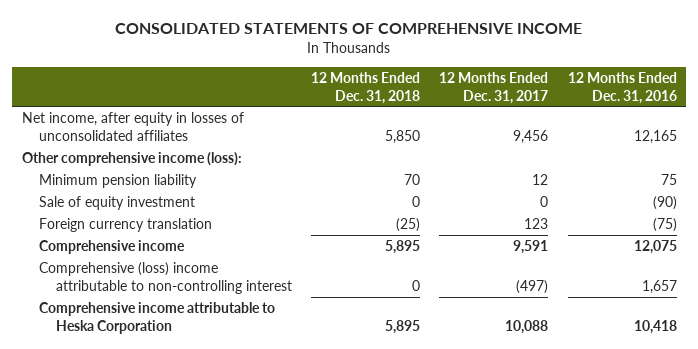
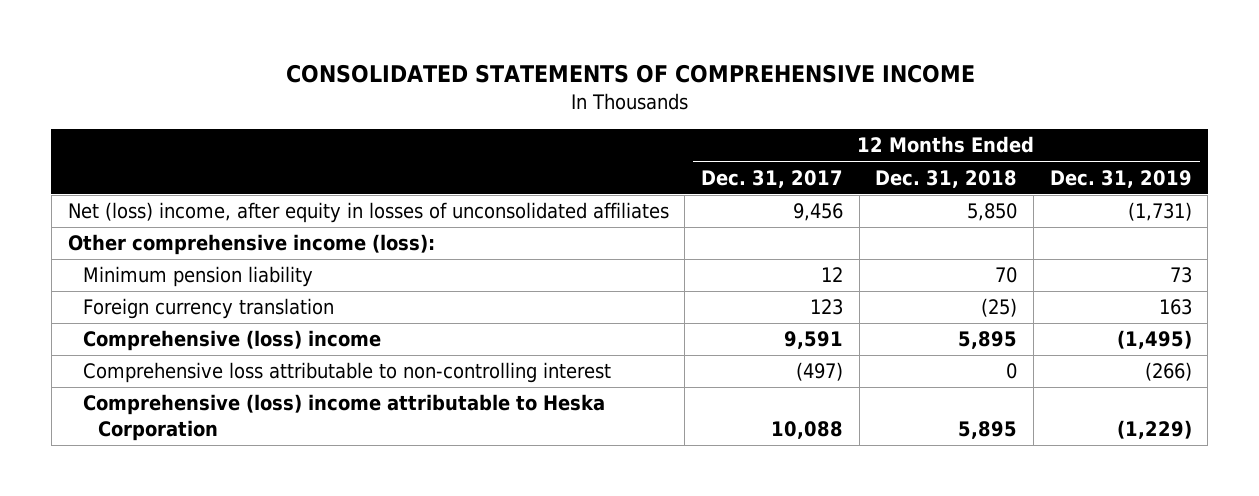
- | 12 Months Ended Dec. 31, 2018 | 12 Months Ended Dec. 31, 2017 | 12 Months Ended Dec. 31, 2016
+ | 12 Months Ended Dec. 31, 2017 | 12 Months Ended Dec. 31, 2018 | 12 Months Ended Dec. 31, 2019
- Net income, after equity in losses of unconsolidated affiliates | 5,850 | 9,456 | 12,165
+ Net (loss) income, after equity in losses of unconsolidated affiliates | 9,456 | 5,850 | (1,731)
- Sale of equity investment | 0 | 0 | (90)
- Comprehensive income | 5,895 | 9,591 | 12,075
- Comprehensive (loss) income attributable to non-controlling interest | 0 | (497) | 1,657
- Comprehensive income attributable to Heska Corporation | 5,895 | 10,088 | 10,418
+ Comprehensive (loss) income | 9,591 | 5,895 | (1,495)
+ Comprehensive loss attributable to non-controlling interest | (497) | 0 | (266)
+ Comprehensive (loss) income attributable to Heska Corporation | 10,088 | 5,895 | (1,229)

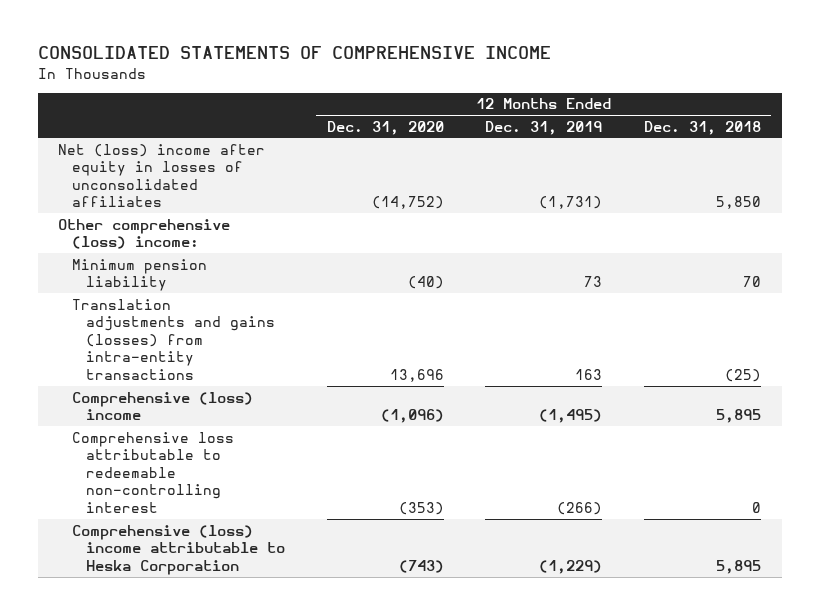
- | 12 Months Ended Dec. 31, 2017 | 12 Months Ended Dec. 31, 2018 | 12 Months Ended Dec. 31, 2019
+ | 12 Months Ended Dec. 31, 2020 | 12 Months Ended Dec. 31, 2019 | 12 Months Ended Dec. 31, 2018
- Net (loss) income, after equity in losses of unconsolidated affiliates | 9,456 | 5,850 | (1,731)
- Other comprehensive income (loss):
+ Net (loss) income after equity in losses of unconsolidated affiliates | (14,752) | (1,731) | 5,850
+ Other comprehensive (loss) income:
- Foreign currency translation | 123 | (25) | 163
+ Translation adjustments and gains (losses) from intra-entity transactions | 13,696 | 163 | (25)
- Comprehensive loss attributable to non-controlling interest | (497) | 0 | (266)
+ Comprehensive loss attributable to redeemable non-controlling interest | (353) | (266) | 0

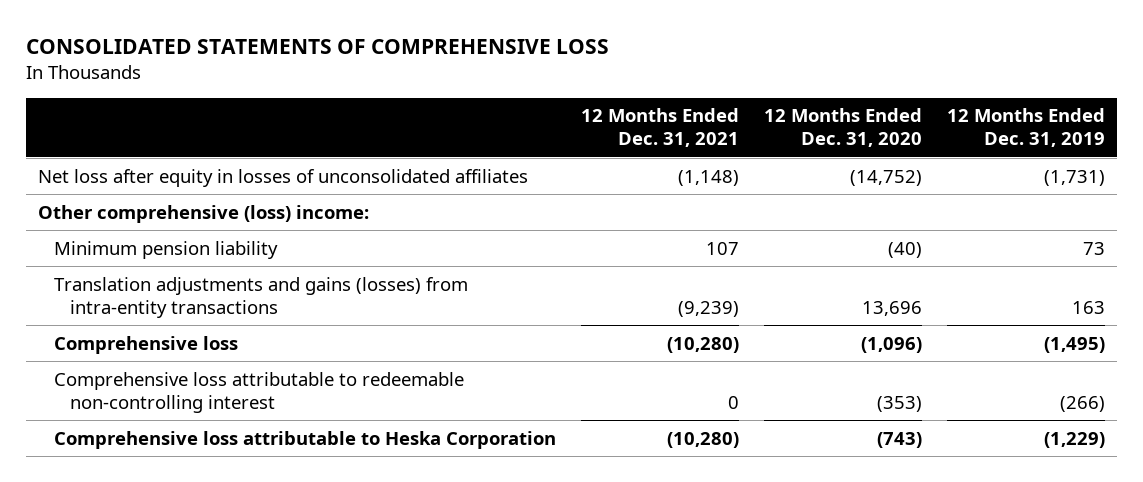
- CONSOLIDATED STATEMENTS OF COMPREHENSIVE INCOME
+ CONSOLIDATED STATEMENTS OF COMPREHENSIVE LOSS
- | 12 Months Ended Dec. 31, 2020 | 12 Months Ended Dec. 31, 2019 | 12 Months Ended Dec. 31, 2018
+ | 12 Months Ended Dec. 31, 2021 | 12 Months Ended Dec. 31, 2020 | 12 Months Ended Dec. 31, 2019
- Net (loss) income after equity in losses of unconsolidated affiliates | (14,752) | (1,731) | 5,850
+ Net loss after equity in losses of unconsolidated affiliates | (1,148) | (14,752) | (1,731)
- Comprehensive (loss) income | (1,096) | (1,495) | 5,895
+ Comprehensive loss | (10,280) | (1,096) | (1,495)
- Comprehensive (loss) income attributable to Heska Corporation | (743) | (1,229) | 5,895
+ Comprehensive loss attributable to Heska Corporation | (10,280) | (743) | (1,229)

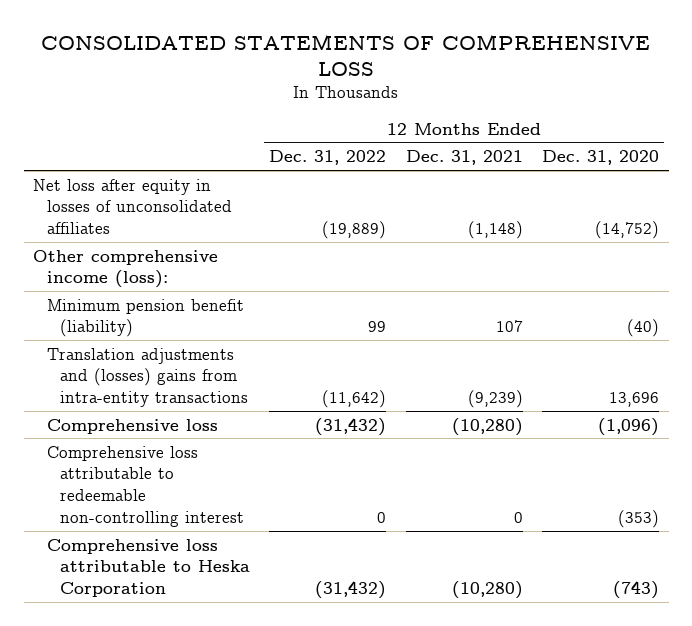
- | 12 Months Ended Dec. 31, 2021 | 12 Months Ended Dec. 31, 2020 | 12 Months Ended Dec. 31, 2019
+ | 12 Months Ended Dec. 31, 2022 | 12 Months Ended Dec. 31, 2021 | 12 Months Ended Dec. 31, 2020
- Other comprehensive (loss) income:
- Minimum pension liability | 107 | (40) | 73
- Translation adjustments and gains (losses) from intra-entity transactions | (9,239) | 13,696 | 163
+ Other comprehensive income (loss):
+ Minimum pension benefit (liability) | 99 | 107 | (40)
+ Translation adjustments and (losses) gains from intra-entity transactions | (11,642) | (9,239) | 13,696

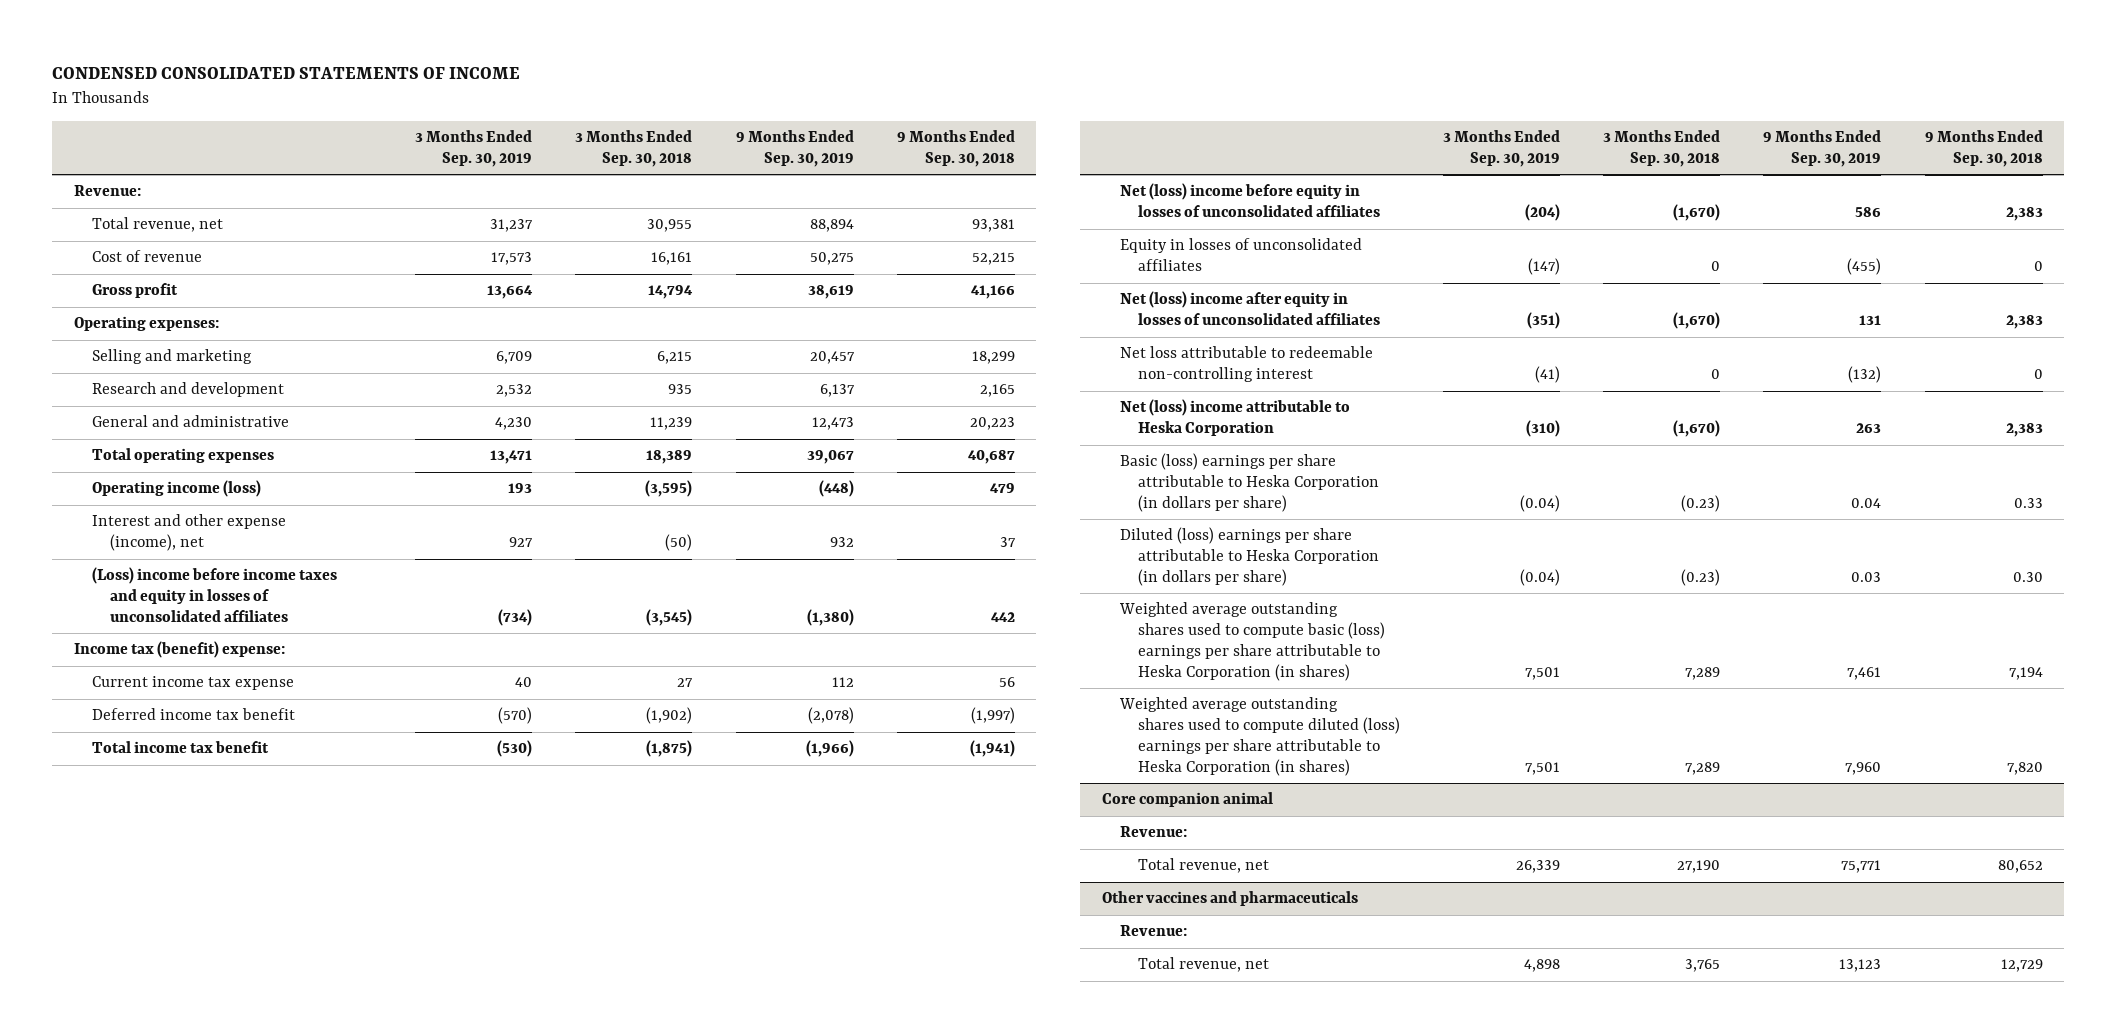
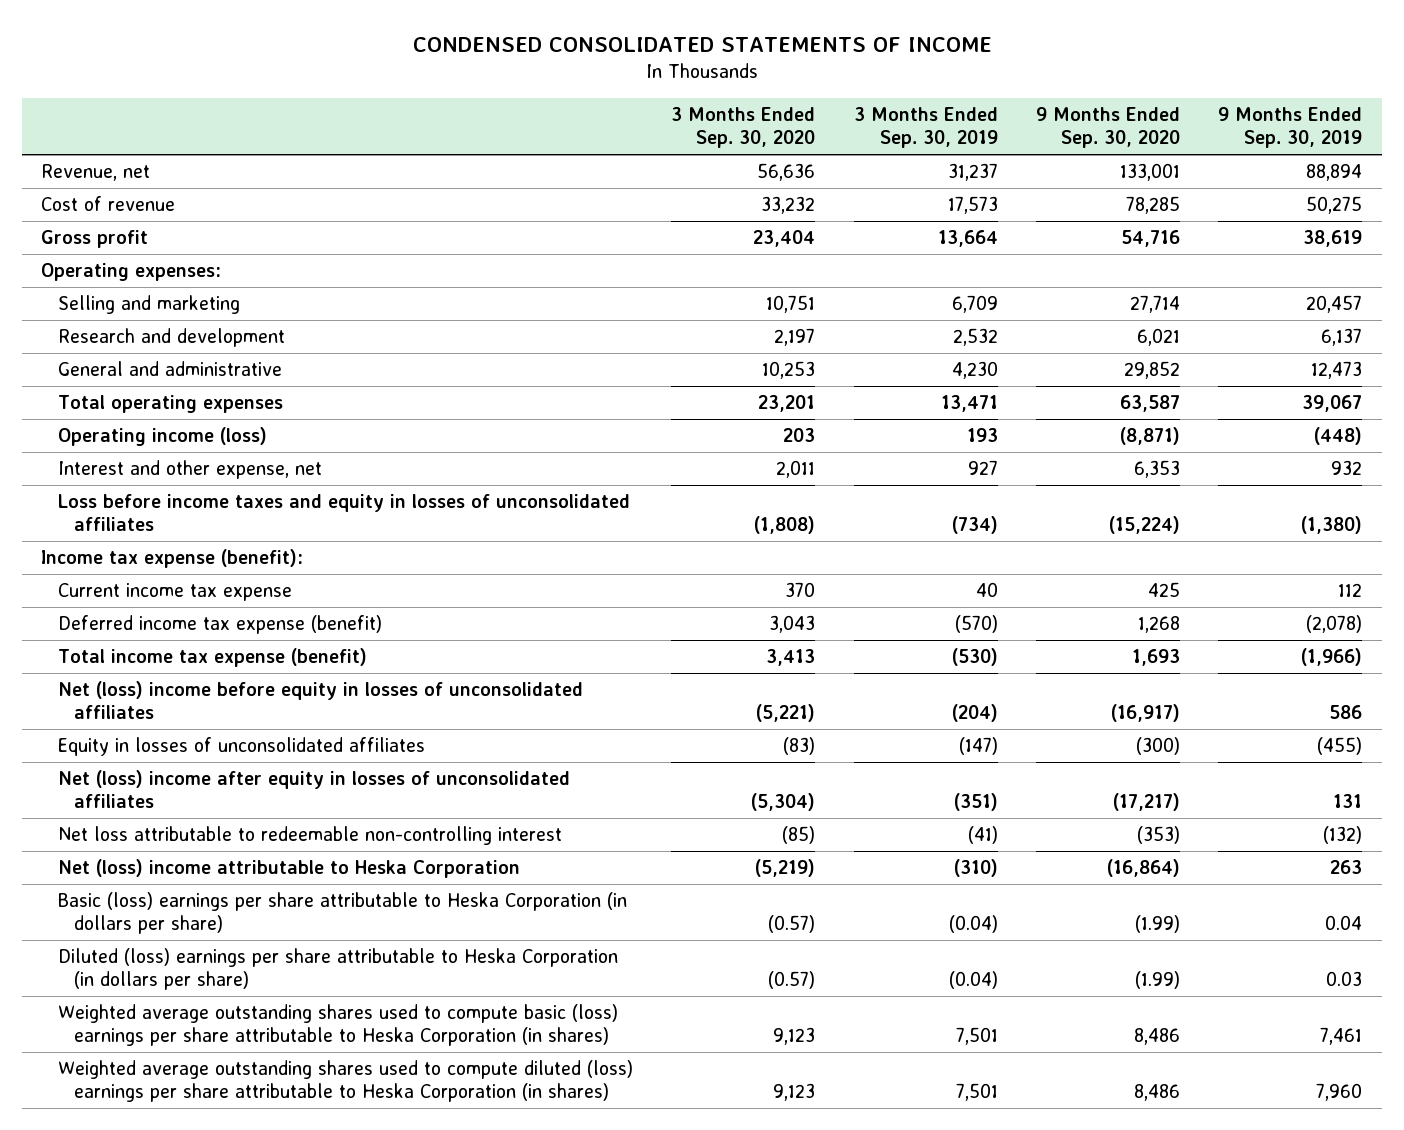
- | 3 Months Ended Sep. 30, 2019 | 3 Months Ended Sep. 30, 2018 | 9 Months Ended Sep. 30, 2019 | 9 Months Ended Sep. 30, 2018
+ | 3 Months Ended Sep. 30, 2020 | 3 Months Ended Sep. 30, 2019 | 9 Months Ended Sep. 30, 2020 | 9 Months Ended Sep. 30, 2019
- Revenue:
- Total revenue, net | 31,237 | 30,955 | 88,894 | 93,381
+ Revenue, net | 56,636 | 31,237 | 133,001 | 88,894
- Interest and other expense (income), net | 927 | (50) | 932 | 37
- (Loss) income before income taxes and equity in losses of unconsolidated affiliates | (734) | (3,545) | (1,380) | 442
- Income tax (benefit) expense:
+ Interest and other expense, net | 2,011 | 927 | 6,353 | 932
+ Loss before income taxes and equity in losses of unconsolidated affiliates | (1,808) | (734) | (15,224) | (1,380)
+ Income tax expense (benefit):
- Deferred income tax benefit | (570) | (1,902) | (2,078) | (1,997)
- Total income tax benefit | (530) | (1,875) | (1,966) | (1,941)
+ Deferred income tax expense (benefit) | 3,043 | (570) | 1,268 | (2,078)
+ Total income tax expense (benefit) | 3,413 | (530) | 1,693 | (1,966)
- Core companion animal
- Revenue:
- Total revenue, net | 26,339 | 27,190 | 75,771 | 80,652
- Other vaccines and pharmaceuticals
- Revenue:
- Total revenue, net | 4,898 | 3,765 | 13,123 | 12,729

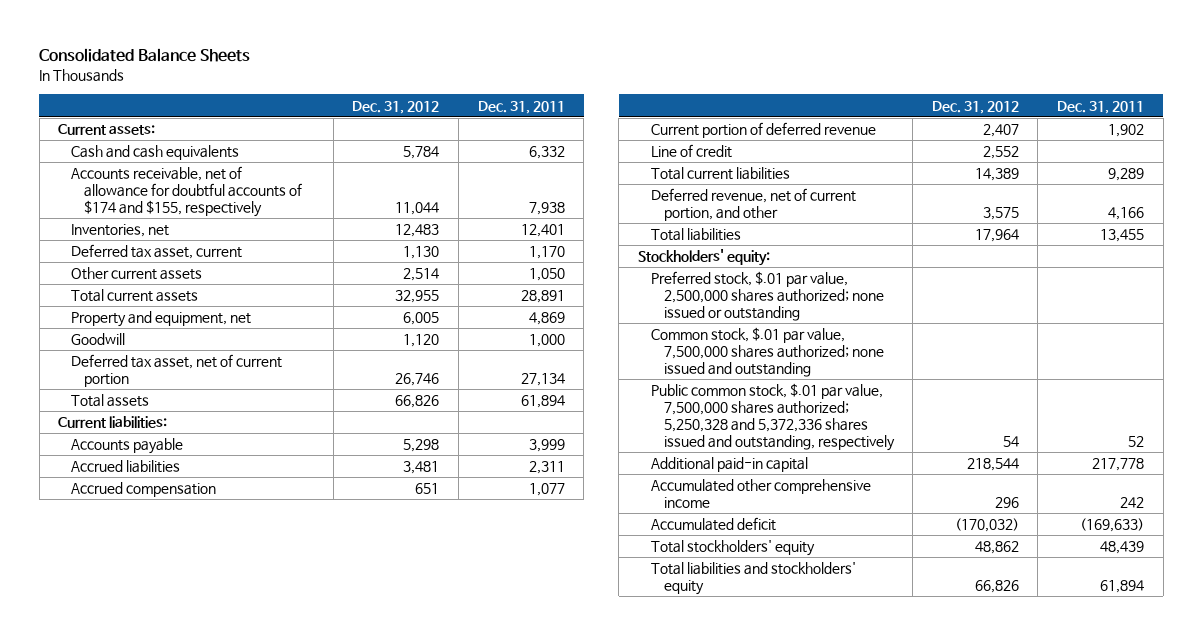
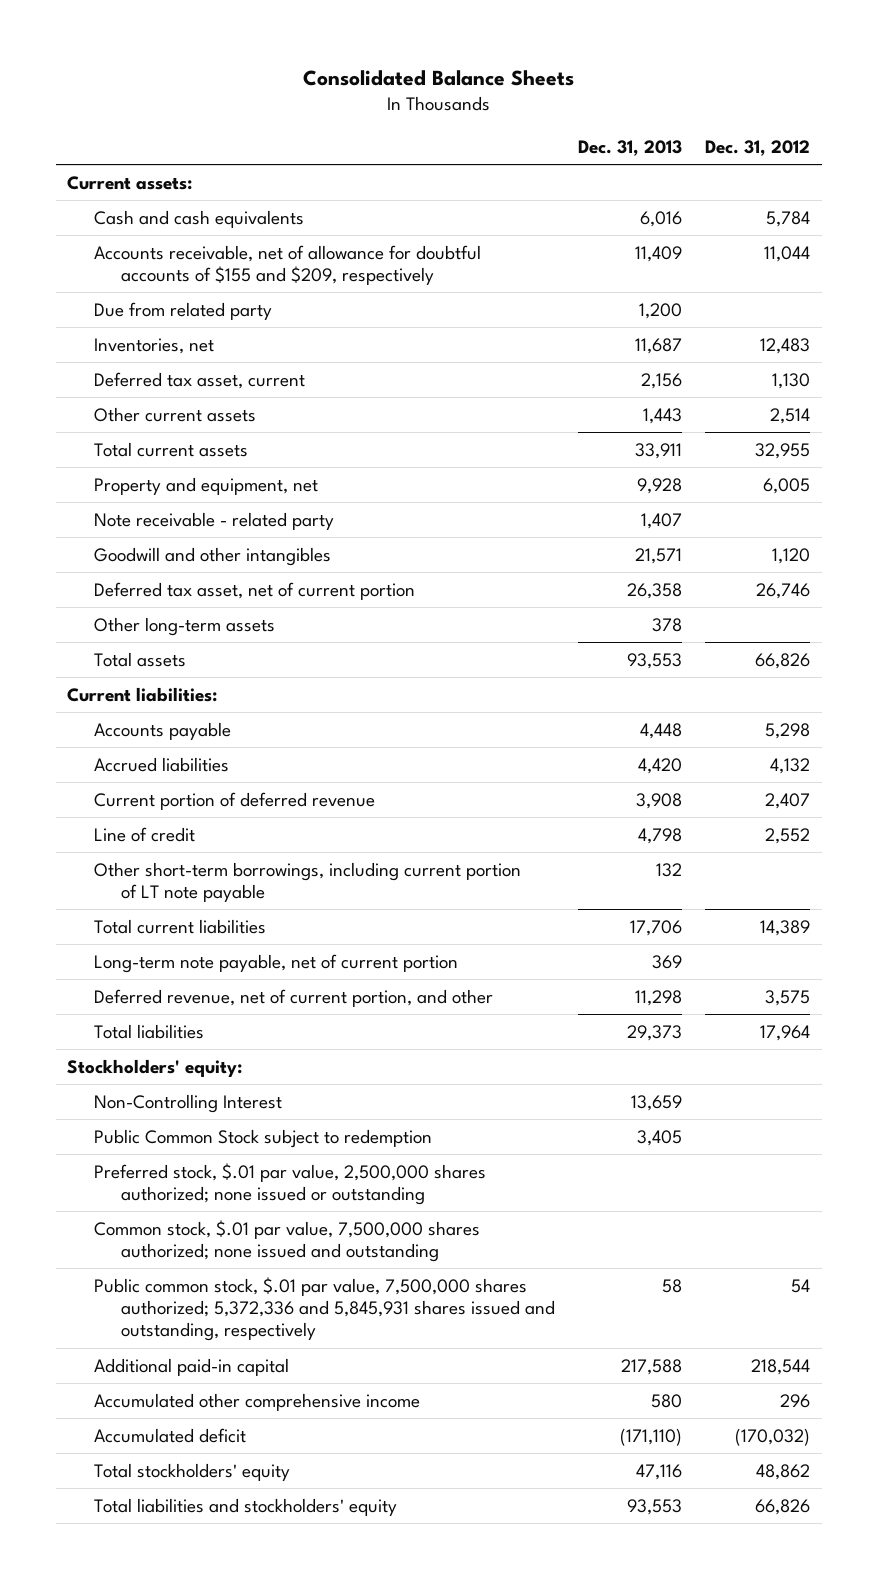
- | Dec. 31, 2012 | Dec. 31, 2011
+ | Dec. 31, 2013 | Dec. 31, 2012
- Accounts receivable, net of allowance for doubtful accounts of $174 and $155, respectively | 11,044 | 7,938
+ Accounts receivable, net of allowance for doubtful accounts of $155 and $209, respectively | 11,409 | 11,044
+ Due from related party | 1,200 |
- Goodwill | 1,120 | 1,000
+ Note receivable - related party | 1,407 |
+ Goodwill and other intangibles | 21,571 | 1,120
+ Other long-term assets | 378 |
- Accrued liabilities | 3,481 | 2,311
- Accrued compensation | 651 | 1,077
+ Accrued liabilities | 4,420 | 4,132
+ Other short-term borrowings, including current portion of LT note payable | 132 |
+ Long-term note payable, net of current portion | 369 |
+ Non-Controlling Interest | 13,659 |
+ Public Common Stock subject to redemption | 3,405 |
- Public common stock, $.01 par value, 7,500,000 shares authorized; 5,250,328 and 5,372,336 shares issued and outstanding, respectively | 54 | 52
+ Public common stock, $.01 par value, 7,500,000 shares authorized; 5,372,336 and 5,845,931 shares issued and outstanding, respectively | 58 | 54

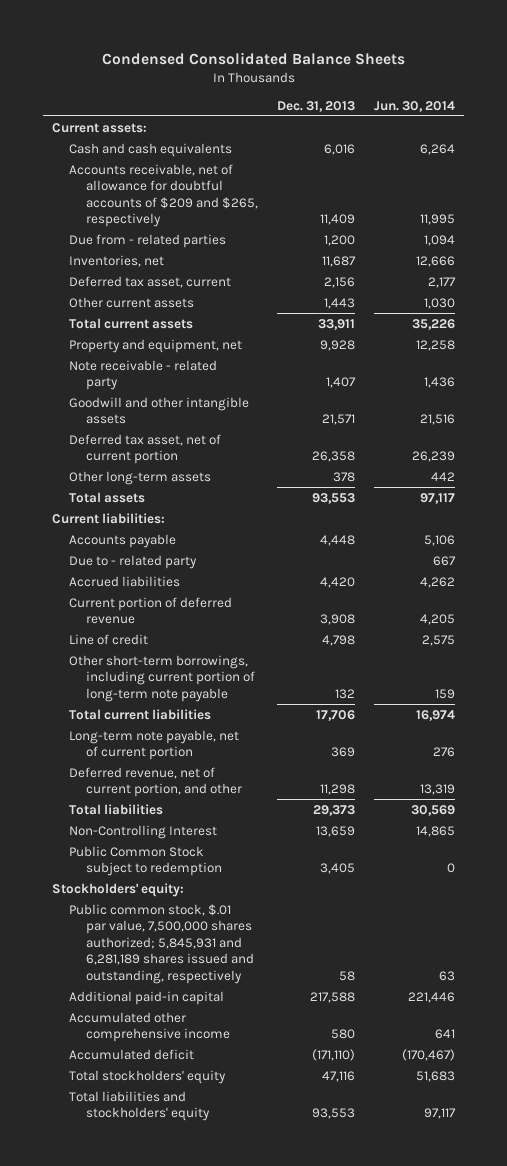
- Consolidated Balance Sheets
+ Condensed Consolidated Balance Sheets
- | Dec. 31, 2013 | Dec. 31, 2012
+ | Dec. 31, 2013 | Jun. 30, 2014
- Accounts receivable, net of allowance for doubtful accounts of $155 and $209, respectively | 11,409 | 11,044
- Due from related party | 1,200 |
+ Accounts receivable, net of allowance for doubtful accounts of $209 and $265, respectively | 11,409 | 11,995
+ Due from - related parties | 1,200 | 1,094
- Goodwill and other intangibles | 21,571 | 1,120
+ Goodwill and other intangible assets | 21,571 | 21,516
+ Due to - related party | | 667
- Other short-term borrowings, including current portion of LT note payable | 132 |
+ Other short-term borrowings, including current portion of long-term note payable | 132 | 159
- Preferred stock, $.01 par value, 2,500,000 shares authorized; none issued or outstanding
- Common stock, $.01 par value, 7,500,000 shares authorized; none issued and outstanding
- Public common stock, $.01 par value, 7,500,000 shares authorized; 5,372,336 and 5,845,931 shares issued and outstanding, respectively | 58 | 54
moved down: Stockholders' equity:
+ Public common stock, $.01 par value, 7,500,000 shares authorized; 5,845,931 and 6,281,189 shares issued and outstanding, respectively | 58 | 63

